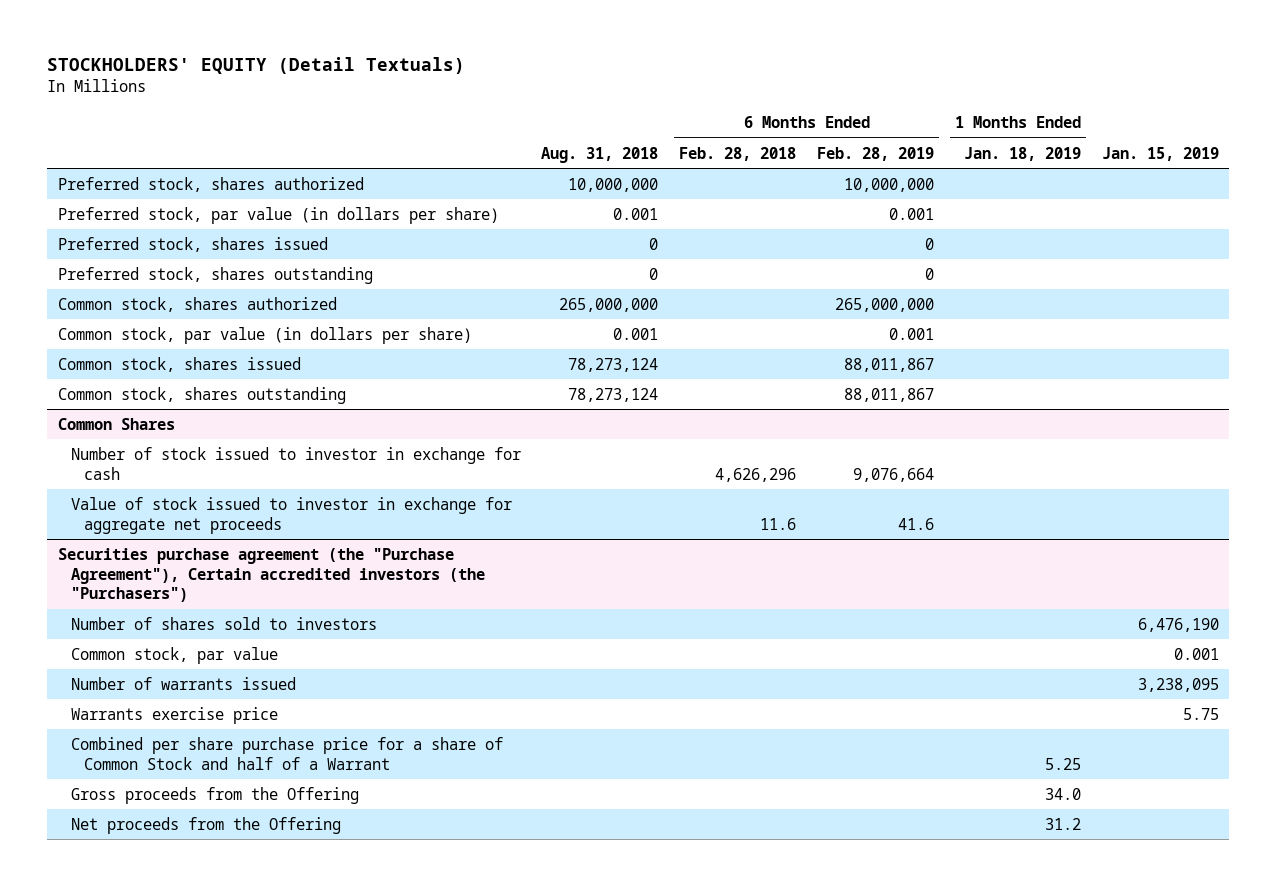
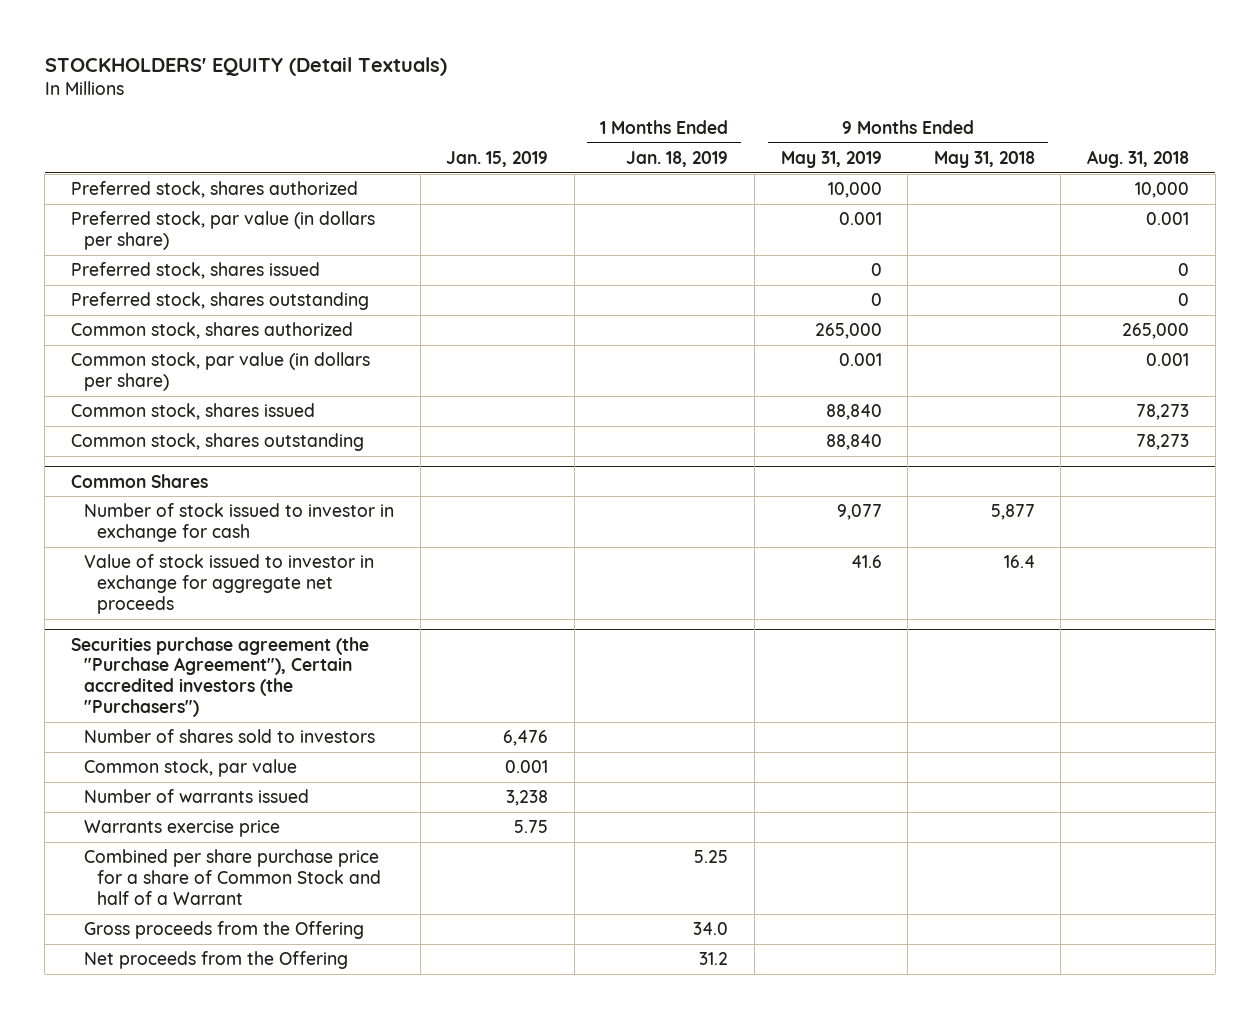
- | Aug. 31, 2018 | 6 Months Ended Feb. 28, 2018 | 6 Months Ended Feb. 28, 2019 | 1 Months Ended Jan. 18, 2019 | Jan. 15, 2019
+ | Jan. 15, 2019 | 1 Months Ended Jan. 18, 2019 | 9 Months Ended May 31, 2019 | 9 Months Ended May 31, 2018 | Aug. 31, 2018
- Preferred stock, shares authorized | 10,000,000 | | 10,000,000 | |
+ Preferred stock, shares authorized | | | 10,000 | | 10,000
- Common stock, shares authorized | 265,000,000 | | 265,000,000 | |
+ Common stock, shares authorized | | | 265,000 | | 265,000
- Common stock, shares issued | 78,273,124 | | 88,011,867 | |
- Common stock, shares outstanding | 78,273,124 | | 88,011,867 | |
+ Common stock, shares issued | | | 88,840 | | 78,273
+ Common stock, shares outstanding | | | 88,840 | | 78,273
@ Securities purchase agreement (the "Purchase Agreement"), Certain accredited investors (the "Purchasers")
- Number of shares sold to investors | | | | | 6,476,190
+ Number of shares sold to investors | 6,476 | | | |
- Number of warrants issued | | | | | 3,238,095
+ Number of warrants issued | 3,238 | | | |

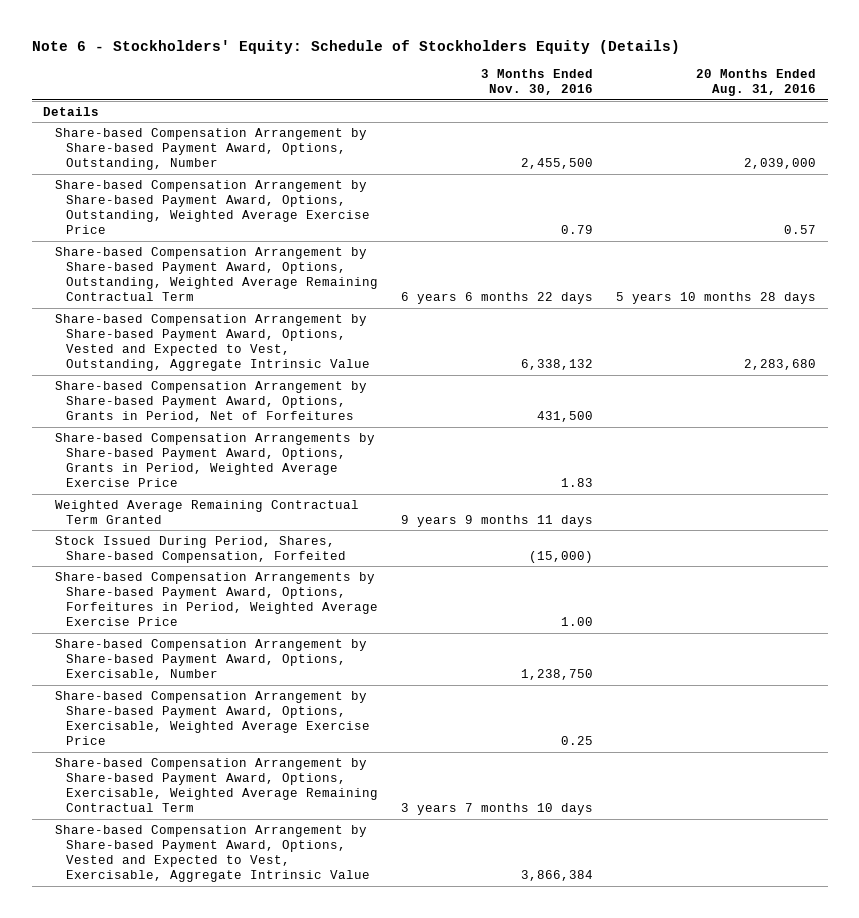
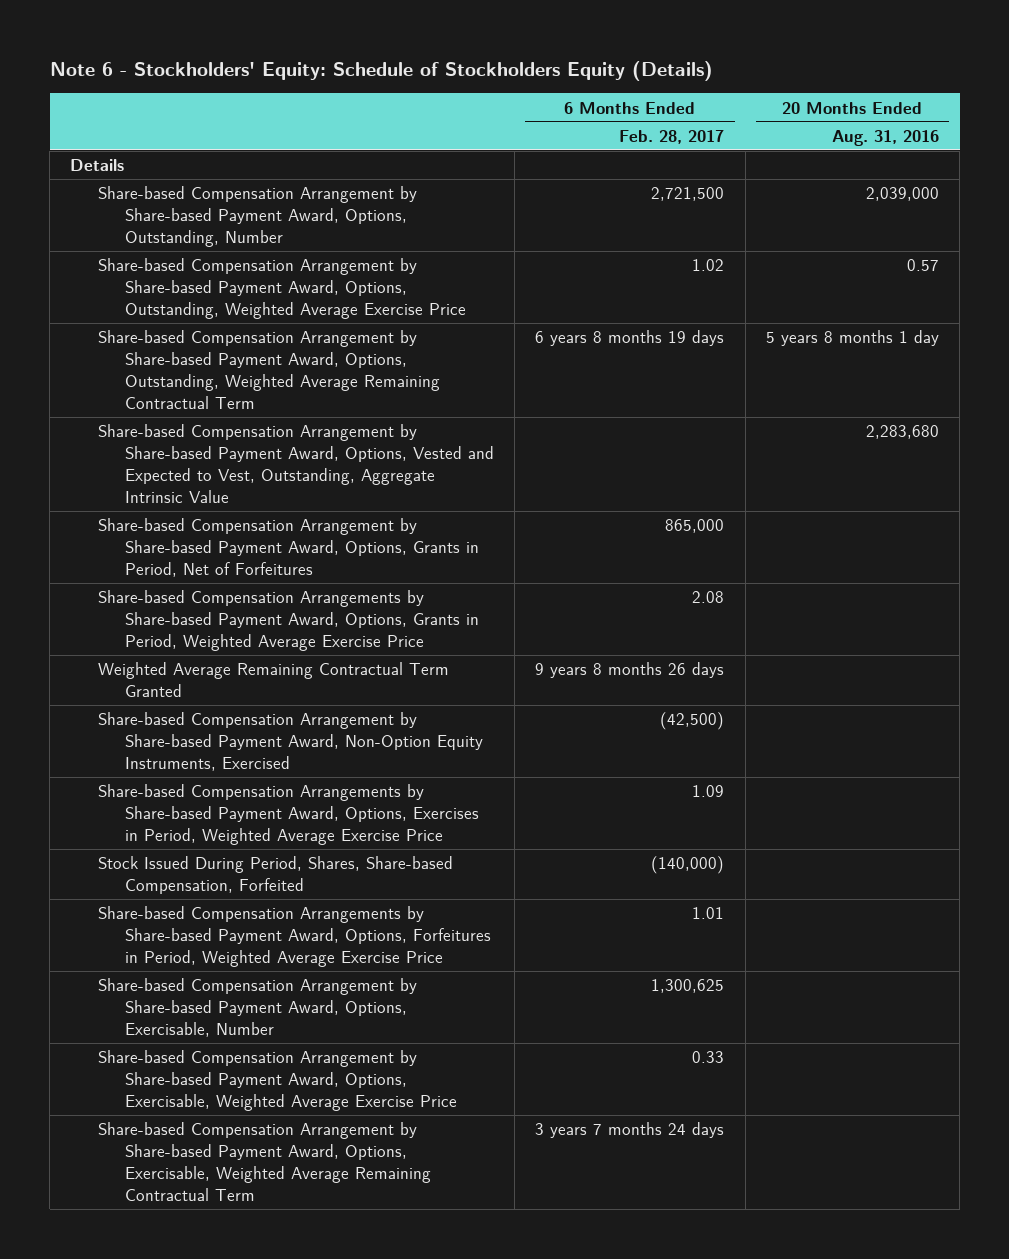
- | 3 Months Ended Nov. 30, 2016 | 20 Months Ended Aug. 31, 2016
+ | 6 Months Ended Feb. 28, 2017 | 20 Months Ended Aug. 31, 2016
- Share-based Compensation Arrangement by Share-based Payment Award, Options, Outstanding, Weighted Average Remaining Contractual Term | 6 years 6 months 22 days | 5 years 10 months 28 days
+ Share-based Compensation Arrangement by Share-based Payment Award, Options, Outstanding, Weighted Average Remaining Contractual Term | 6 years 8 months 19 days | 5 years 8 months 1 day
+ Share-based Compensation Arrangement by Share-based Payment Award, Non-Option Equity Instruments, Exercised | (42,500) |
+ Share-based Compensation Arrangements by Share-based Payment Award, Options, Exercises in Period, Weighted Average Exercise Price | 1.09 |
- Share-based Compensation Arrangement by Share-based Payment Award, Options, Vested and Expected to Vest, Exercisable, Aggregate Intrinsic Value | 3,866,384 |

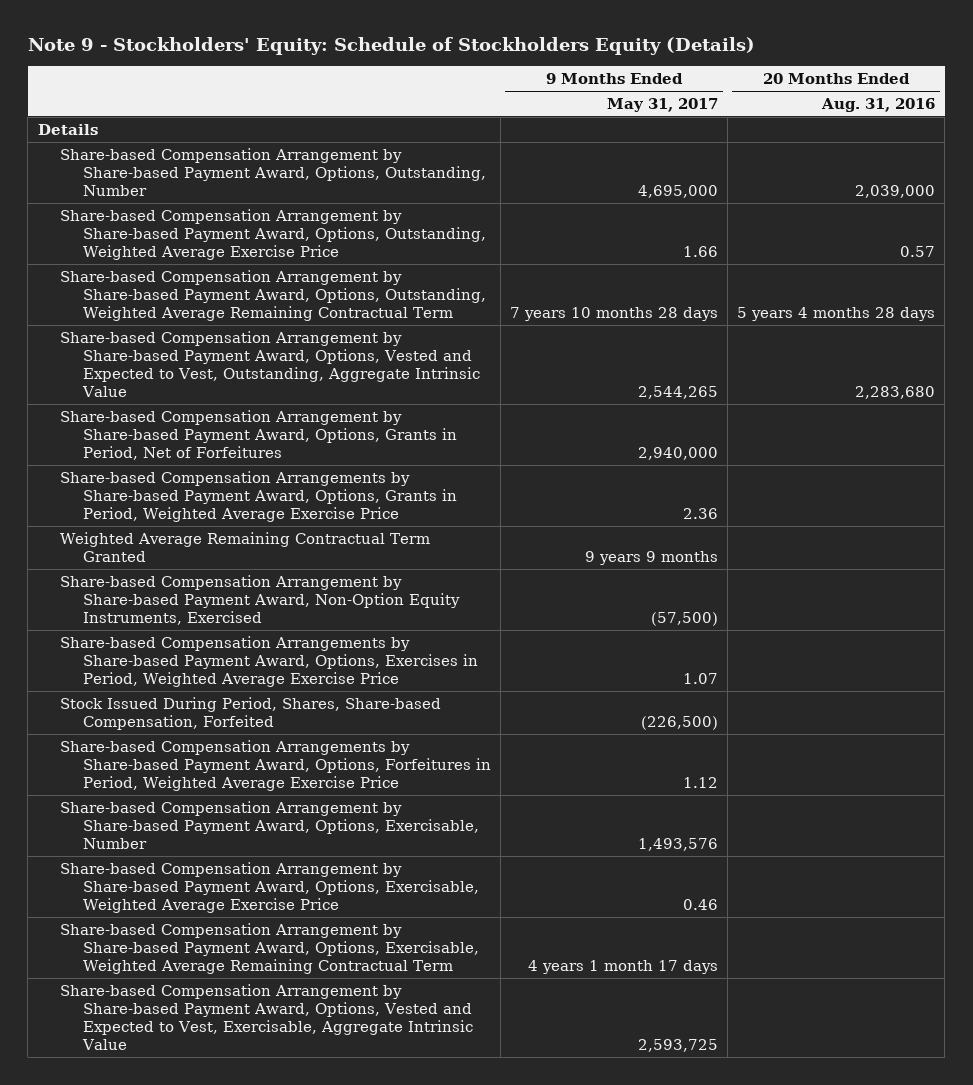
- Note 6 - Stockholders' Equity: Schedule of Stockholders Equity (Details)
+ Note 9 - Stockholders' Equity: Schedule of Stockholders Equity (Details)
- | 6 Months Ended Feb. 28, 2017 | 20 Months Ended Aug. 31, 2016
+ | 9 Months Ended May 31, 2017 | 20 Months Ended Aug. 31, 2016
- Share-based Compensation Arrangement by Share-based Payment Award, Options, Outstanding, Weighted Average Remaining Contractual Term | 6 years 8 months 19 days | 5 years 8 months 1 day
+ Share-based Compensation Arrangement by Share-based Payment Award, Options, Outstanding, Weighted Average Remaining Contractual Term | 7 years 10 months 28 days | 5 years 4 months 28 days
+ Share-based Compensation Arrangement by Share-based Payment Award, Options, Vested and Expected to Vest, Exercisable, Aggregate Intrinsic Value | 2,593,725 |

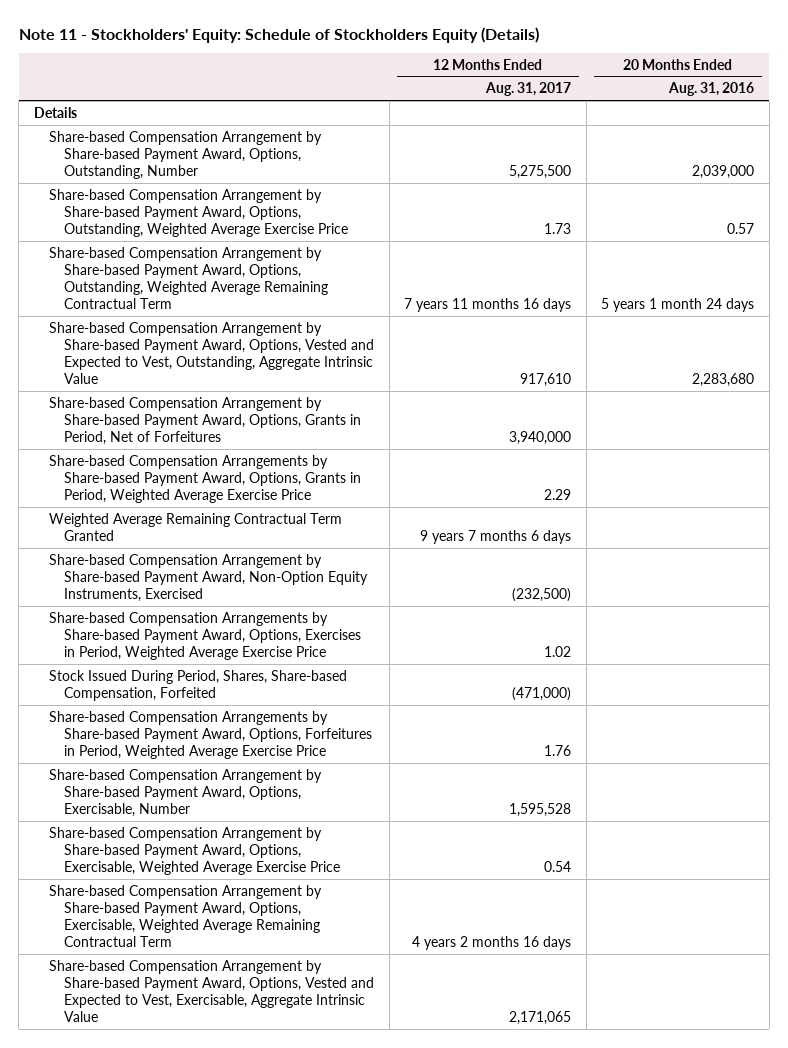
- Note 9 - Stockholders' Equity: Schedule of Stockholders Equity (Details)
+ Note 11 - Stockholders' Equity: Schedule of Stockholders Equity (Details)
- | 9 Months Ended May 31, 2017 | 20 Months Ended Aug. 31, 2016
+ | 12 Months Ended Aug. 31, 2017 | 20 Months Ended Aug. 31, 2016
- Share-based Compensation Arrangement by Share-based Payment Award, Options, Outstanding, Weighted Average Remaining Contractual Term | 7 years 10 months 28 days | 5 years 4 months 28 days
+ Share-based Compensation Arrangement by Share-based Payment Award, Options, Outstanding, Weighted Average Remaining Contractual Term | 7 years 11 months 16 days | 5 years 1 month 24 days

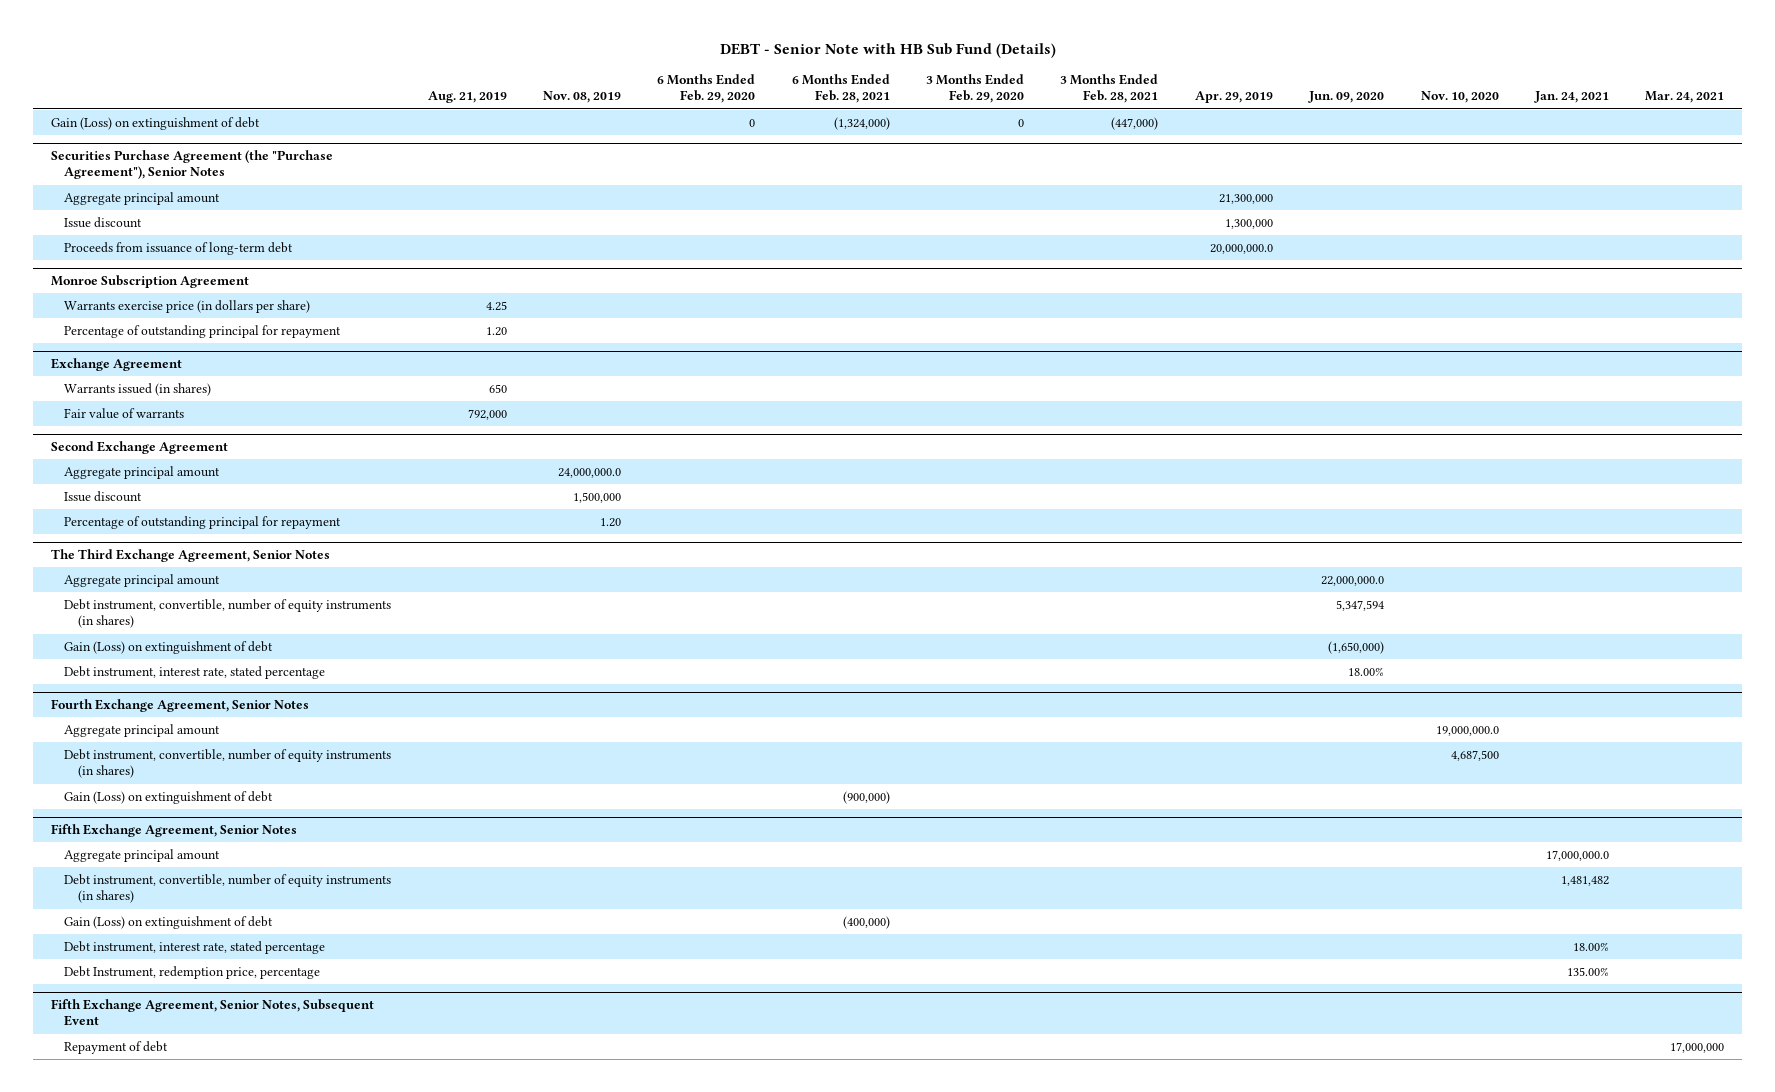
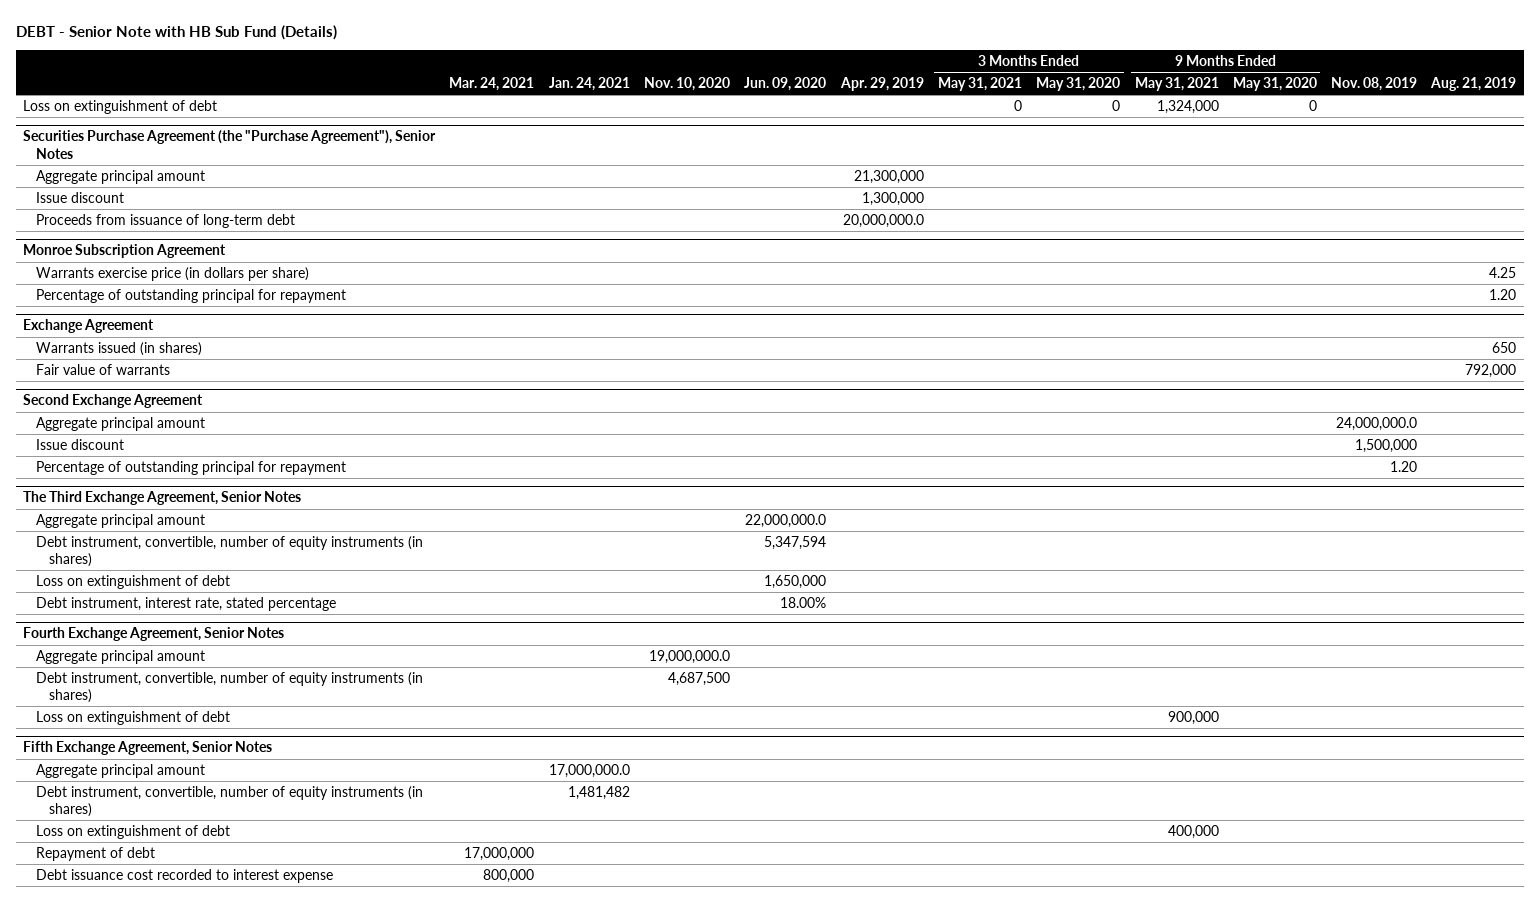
- | Aug. 21, 2019 | Nov. 08, 2019 | 6 Months Ended Feb. 29, 2020 | 6 Months Ended Feb. 28, 2021 | 3 Months Ended Feb. 29, 2020 | 3 Months Ended Feb. 28, 2021 | Apr. 29, 2019 | Jun. 09, 2020 | Nov. 10, 2020 | Jan. 24, 2021 | Mar. 24, 2021
+ | Mar. 24, 2021 | Jan. 24, 2021 | Nov. 10, 2020 | Jun. 09, 2020 | Apr. 29, 2019 | 3 Months Ended May 31, 2021 | 3 Months Ended May 31, 2020 | 9 Months Ended May 31, 2021 | 9 Months Ended May 31, 2020 | Nov. 08, 2019 | Aug. 21, 2019
- Gain (Loss) on extinguishment of debt | | | 0 | (1,324,000) | 0 | (447,000) | | | | |
+ Loss on extinguishment of debt | | | | | | 0 | 0 | 1,324,000 | 0 | |
@ The Third Exchange Agreement, Senior Notes
- Gain (Loss) on extinguishment of debt | | | | | | | | (1,650,000) | | |
+ Loss on extinguishment of debt | | | | 1,650,000 | | | | | | |
@ Fourth Exchange Agreement, Senior Notes
- Gain (Loss) on extinguishment of debt | | | | (900,000) | | | | | | |
+ Loss on extinguishment of debt | | | | | | | | 900,000 | | |
@ Fifth Exchange Agreement, Senior Notes
- Gain (Loss) on extinguishment of debt | | | | (400,000) | | | | | | |
- Debt instrument, interest rate, stated percentage | | | | | | | | | | 18.00% |
- Debt Instrument, redemption price, percentage | | | | | | | | | | 135.00% |
- Fifth Exchange Agreement, Senior Notes, Subsequent Event
- Repayment of debt | | | | | | | | | | | 17,000,000
@ Fifth Exchange Agreement, Senior Notes
+ Loss on extinguishment of debt | | | | | | | | 400,000 | | |
+ Repayment of debt | 17,000,000 | | | | | | | | | |
+ Debt issuance cost recorded to interest expense | 800,000 | | | | | | | | | |

